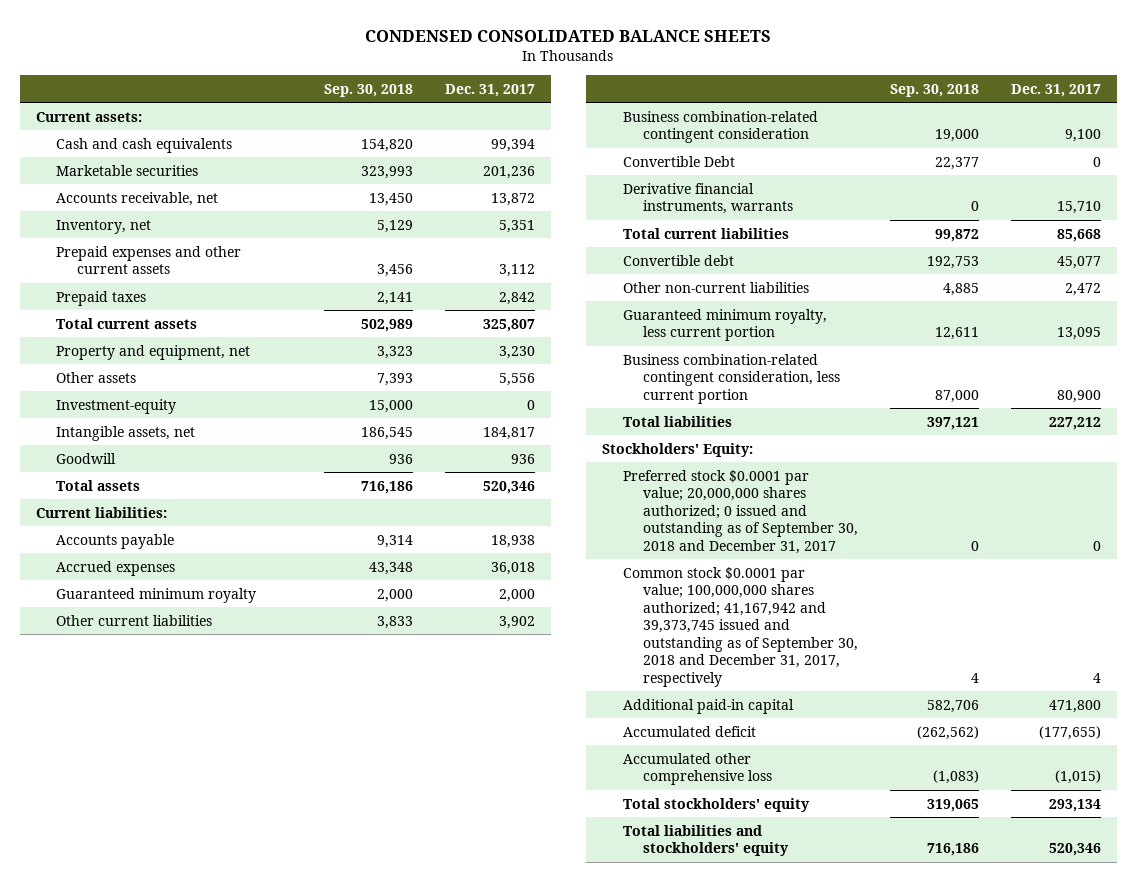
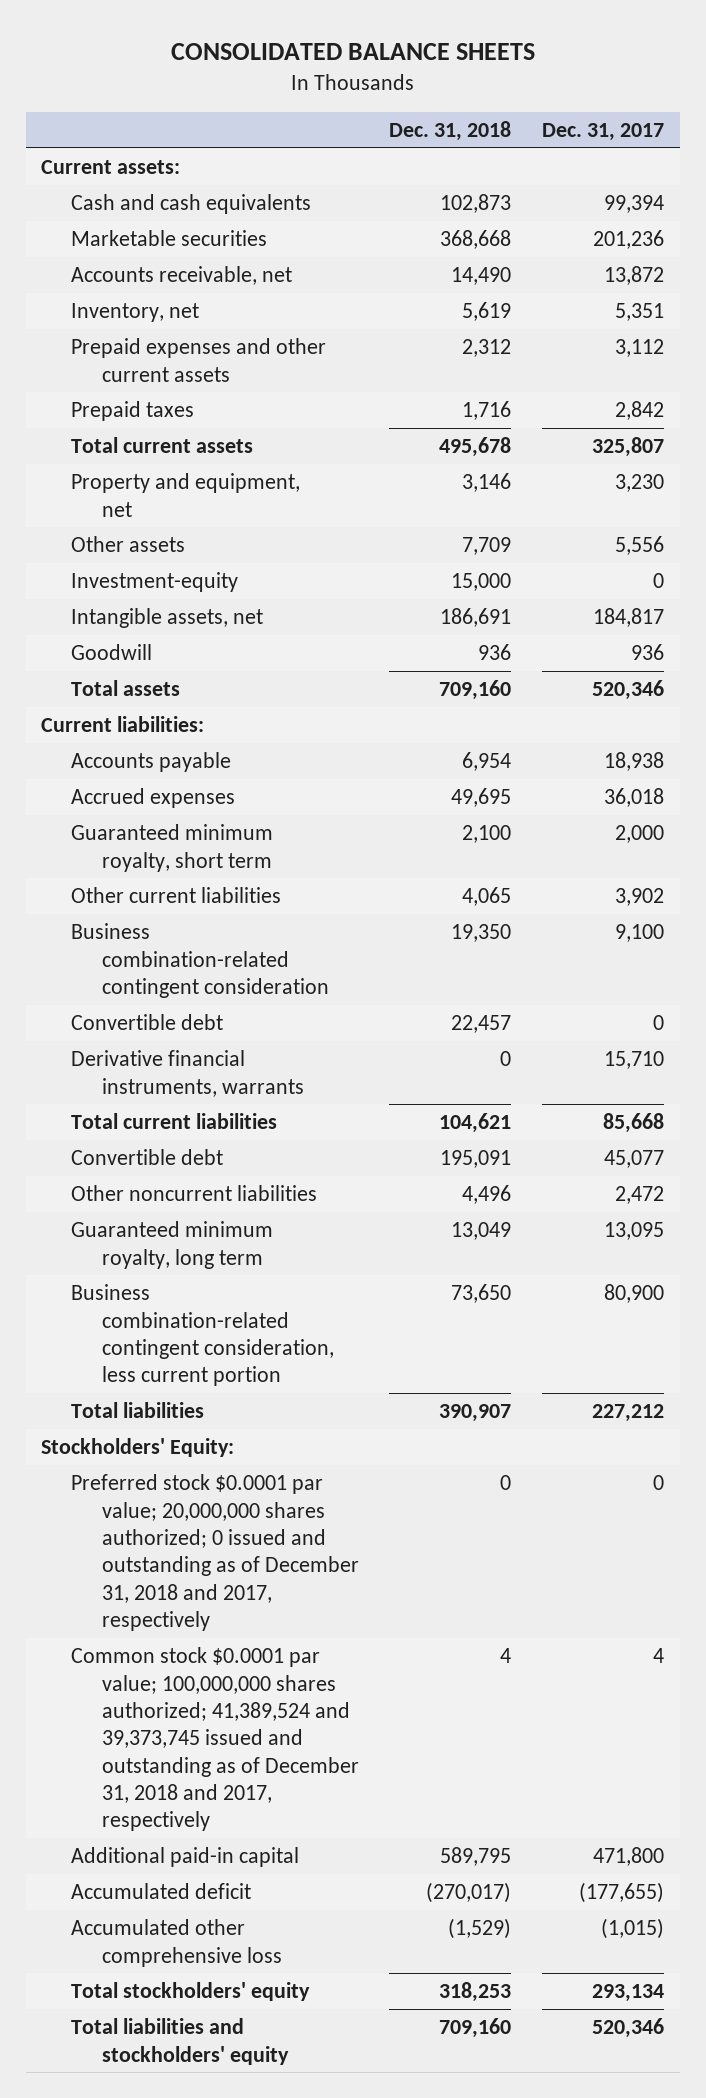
- CONDENSED CONSOLIDATED BALANCE SHEETS
+ CONSOLIDATED BALANCE SHEETS
- | Sep. 30, 2018 | Dec. 31, 2017
+ | Dec. 31, 2018 | Dec. 31, 2017
- Guaranteed minimum royalty | 2,000 | 2,000
+ Guaranteed minimum royalty, short term | 2,100 | 2,000
- Convertible Debt | 22,377 | 0
+ Convertible debt | 22,457 | 0
- Other non-current liabilities | 4,885 | 2,472
- Guaranteed minimum royalty, less current portion | 12,611 | 13,095
+ Other noncurrent liabilities | 4,496 | 2,472
+ Guaranteed minimum royalty, long term | 13,049 | 13,095
- Preferred stock $0.0001 par value; 20,000,000 shares authorized; 0 issued and outstanding as of September 30, 2018 and December 31, 2017 | 0 | 0
- Common stock $0.0001 par value; 100,000,000 shares authorized; 41,167,942 and 39,373,745 issued and outstanding as of September 30, 2018 and December 31, 2017, respectively | 4 | 4
+ Preferred stock $0.0001 par value; 20,000,000 shares authorized; 0 issued and outstanding as of December 31, 2018 and 2017, respectively | 0 | 0
+ Common stock $0.0001 par value; 100,000,000 shares authorized; 41,389,524 and 39,373,745 issued and outstanding as of December 31, 2018 and 2017, respectively | 4 | 4

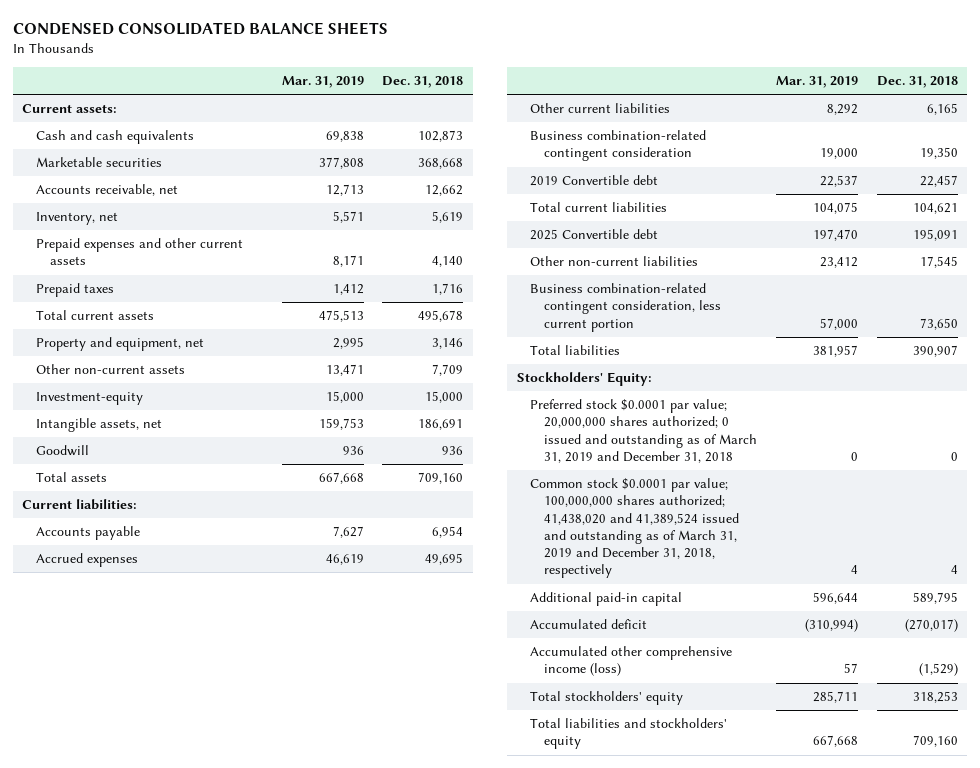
- CONSOLIDATED BALANCE SHEETS
+ CONDENSED CONSOLIDATED BALANCE SHEETS
- | Dec. 31, 2018 | Dec. 31, 2017
+ | Mar. 31, 2019 | Dec. 31, 2018
- Accounts receivable, net | 14,490 | 13,872
+ Accounts receivable, net | 12,713 | 12,662
- Prepaid expenses and other current assets | 2,312 | 3,112
+ Prepaid expenses and other current assets | 8,171 | 4,140
- Other assets | 7,709 | 5,556
+ Other non-current assets | 13,471 | 7,709
- Guaranteed minimum royalty, short term | 2,100 | 2,000
- Other current liabilities | 4,065 | 3,902
+ Other current liabilities | 8,292 | 6,165
- Convertible debt | 22,457 | 0
- Derivative financial instruments, warrants | 0 | 15,710
+ 2019 Convertible debt | 22,537 | 22,457
- Convertible debt | 195,091 | 45,077
- Other noncurrent liabilities | 4,496 | 2,472
- Guaranteed minimum royalty, long term | 13,049 | 13,095
+ 2025 Convertible debt | 197,470 | 195,091
+ Other non-current liabilities | 23,412 | 17,545
- Preferred stock $0.0001 par value; 20,000,000 shares authorized; 0 issued and outstanding as of December 31, 2018 and 2017, respectively | 0 | 0
- Common stock $0.0001 par value; 100,000,000 shares authorized; 41,389,524 and 39,373,745 issued and outstanding as of December 31, 2018 and 2017, respectively | 4 | 4
+ Preferred stock $0.0001 par value; 20,000,000 shares authorized; 0 issued and outstanding as of March 31, 2019 and December 31, 2018 | 0 | 0
+ Common stock $0.0001 par value; 100,000,000 shares authorized; 41,438,020 and 41,389,524 issued and outstanding as of March 31, 2019 and December 31, 2018, respectively | 4 | 4
- Accumulated other comprehensive loss | (1,529) | (1,015)
+ Accumulated other comprehensive income (loss) | 57 | (1,529)

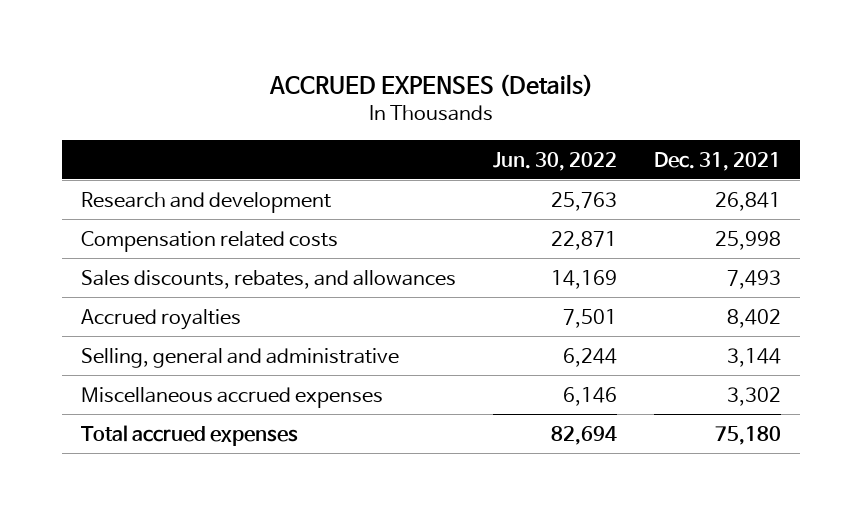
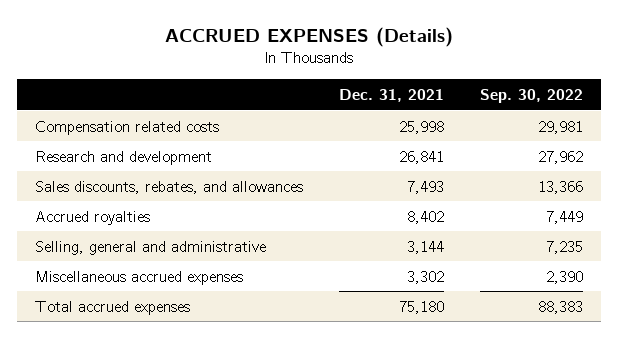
- | Jun. 30, 2022 | Dec. 31, 2021
+ | Dec. 31, 2021 | Sep. 30, 2022
moved down: Research and development | 26,841 | 27,962

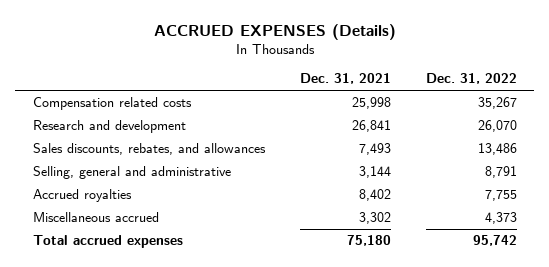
- | Dec. 31, 2021 | Sep. 30, 2022
+ | Dec. 31, 2021 | Dec. 31, 2022
- Miscellaneous accrued expenses | 3,302 | 2,390
moved down: Accrued royalties | 8,402 | 7,755
+ Miscellaneous accrued | 3,302 | 4,373

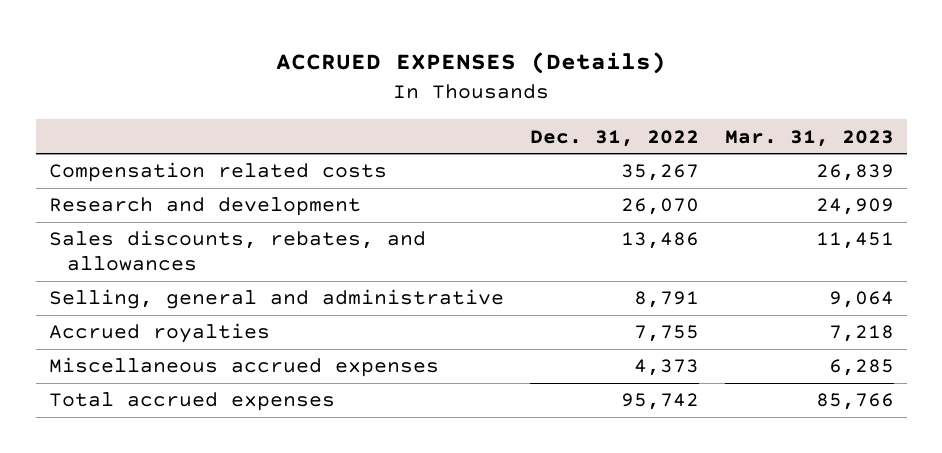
- | Dec. 31, 2021 | Dec. 31, 2022
+ | Dec. 31, 2022 | Mar. 31, 2023
- Miscellaneous accrued | 3,302 | 4,373
+ Miscellaneous accrued expenses | 4,373 | 6,285

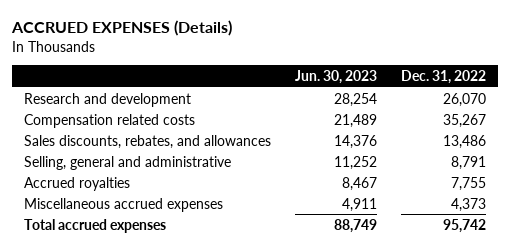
- | Dec. 31, 2022 | Mar. 31, 2023
+ | Jun. 30, 2023 | Dec. 31, 2022
moved down: Compensation related costs | 21,489 | 35,267

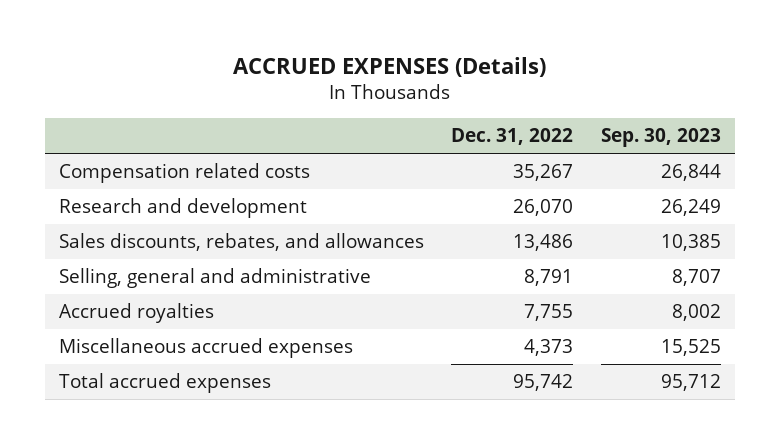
- | Jun. 30, 2023 | Dec. 31, 2022
+ | Dec. 31, 2022 | Sep. 30, 2023
moved down: Research and development | 26,070 | 26,249

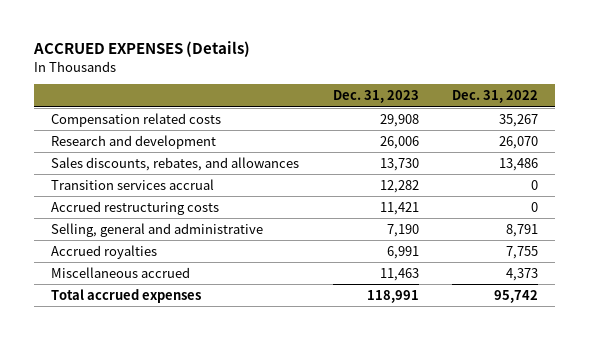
- | Dec. 31, 2022 | Sep. 30, 2023
+ | Dec. 31, 2023 | Dec. 31, 2022
+ Transition services accrual | 12,282 | 0
+ Accrued restructuring costs | 11,421 | 0
- Miscellaneous accrued expenses | 4,373 | 15,525
+ Miscellaneous accrued | 11,463 | 4,373

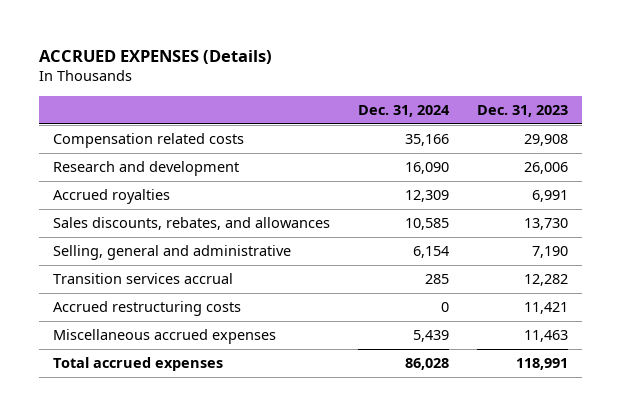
- | Dec. 31, 2023 | Dec. 31, 2022
+ | Dec. 31, 2024 | Dec. 31, 2023
moved up: Accrued royalties | 12,309 | 6,991
moved up: Selling, general and administrative | 6,154 | 7,190
- Miscellaneous accrued | 11,463 | 4,373
+ Miscellaneous accrued expenses | 5,439 | 11,463

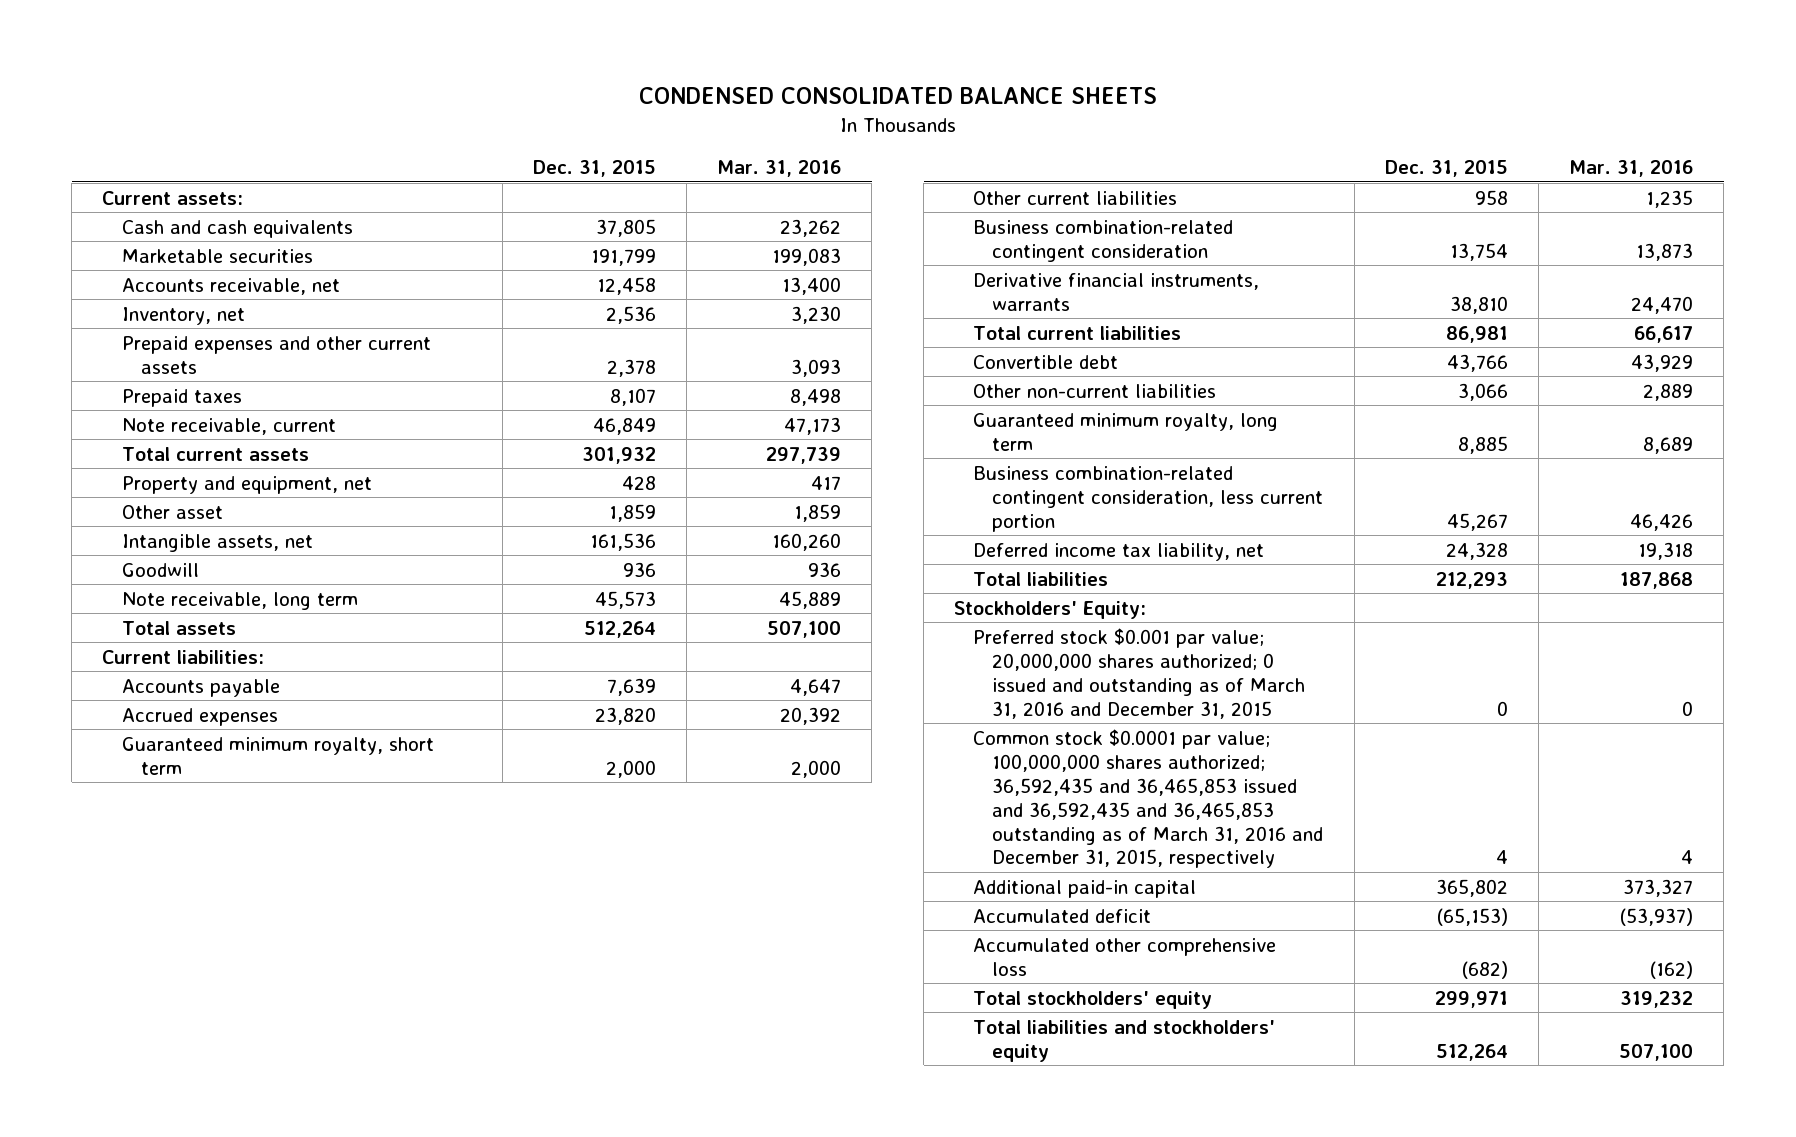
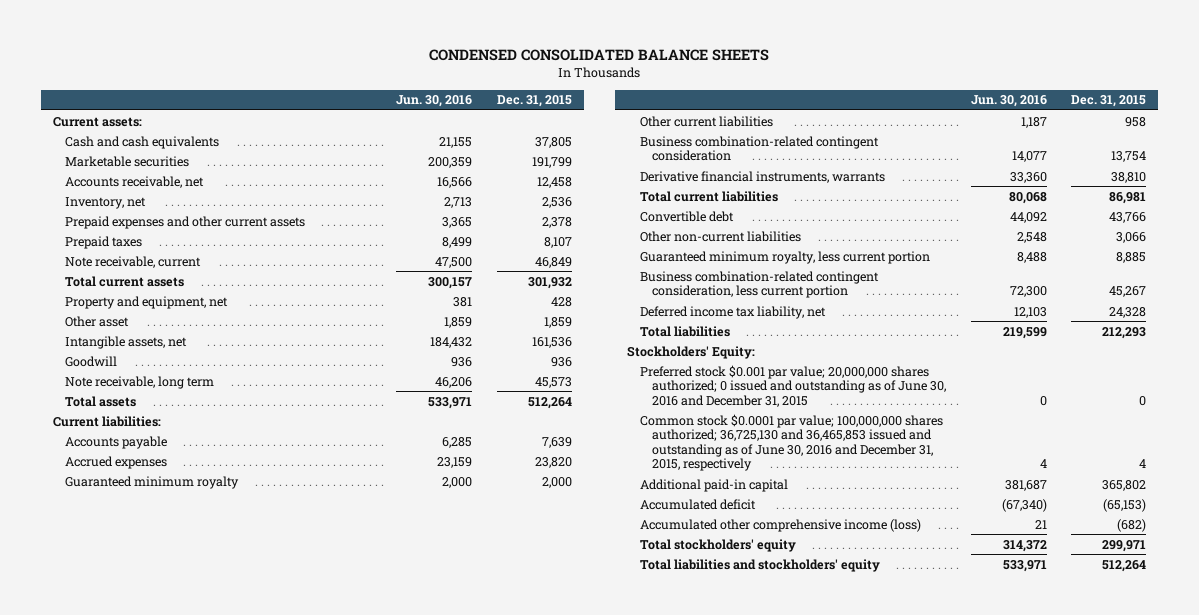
- | Dec. 31, 2015 | Mar. 31, 2016
+ | Jun. 30, 2016 | Dec. 31, 2015
- Guaranteed minimum royalty, short term | 2,000 | 2,000
+ Guaranteed minimum royalty | 2,000 | 2,000
- Guaranteed minimum royalty, long term | 8,885 | 8,689
+ Guaranteed minimum royalty, less current portion | 8,488 | 8,885
- Preferred stock $0.001 par value; 20,000,000 shares authorized; 0 issued and outstanding as of March 31, 2016 and December 31, 2015 | 0 | 0
- Common stock $0.0001 par value; 100,000,000 shares authorized; 36,592,435 and 36,465,853 issued and 36,592,435 and 36,465,853 outstanding as of March 31, 2016 and December 31, 2015, respectively | 4 | 4
+ Preferred stock $0.001 par value; 20,000,000 shares authorized; 0 issued and outstanding as of June 30, 2016 and December 31, 2015 | 0 | 0
+ Common stock $0.0001 par value; 100,000,000 shares authorized; 36,725,130 and 36,465,853 issued and outstanding as of June 30, 2016 and December 31, 2015, respectively | 4 | 4
- Accumulated other comprehensive loss | (682) | (162)
+ Accumulated other comprehensive income (loss) | 21 | (682)

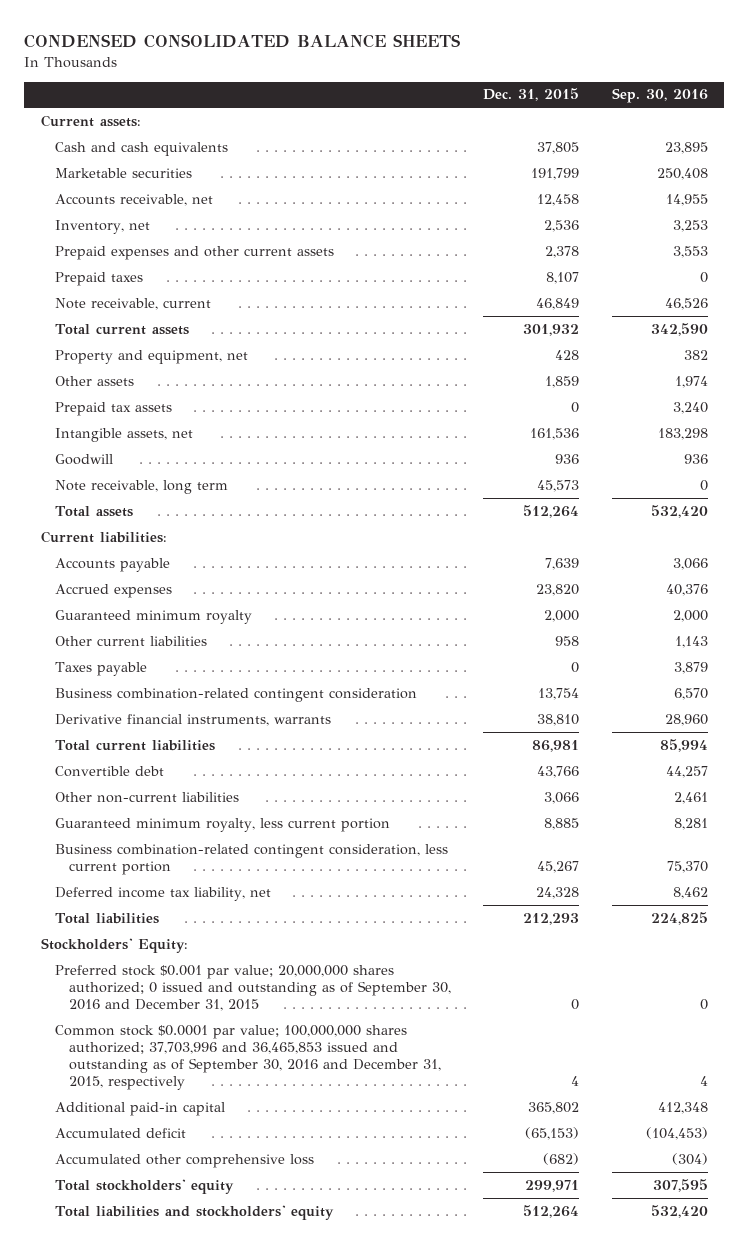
- | Jun. 30, 2016 | Dec. 31, 2015
+ | Dec. 31, 2015 | Sep. 30, 2016
- Other asset | 1,859 | 1,859
+ Other assets | 1,859 | 1,974
+ Prepaid tax assets | 0 | 3,240
+ Taxes payable | 0 | 3,879
- Preferred stock $0.001 par value; 20,000,000 shares authorized; 0 issued and outstanding as of June 30, 2016 and December 31, 2015 | 0 | 0
- Common stock $0.0001 par value; 100,000,000 shares authorized; 36,725,130 and 36,465,853 issued and outstanding as of June 30, 2016 and December 31, 2015, respectively | 4 | 4
+ Preferred stock $0.001 par value; 20,000,000 shares authorized; 0 issued and outstanding as of September 30, 2016 and December 31, 2015 | 0 | 0
+ Common stock $0.0001 par value; 100,000,000 shares authorized; 37,703,996 and 36,465,853 issued and outstanding as of September 30, 2016 and December 31, 2015, respectively | 4 | 4
- Accumulated other comprehensive income (loss) | 21 | (682)
+ Accumulated other comprehensive loss | (682) | (304)

